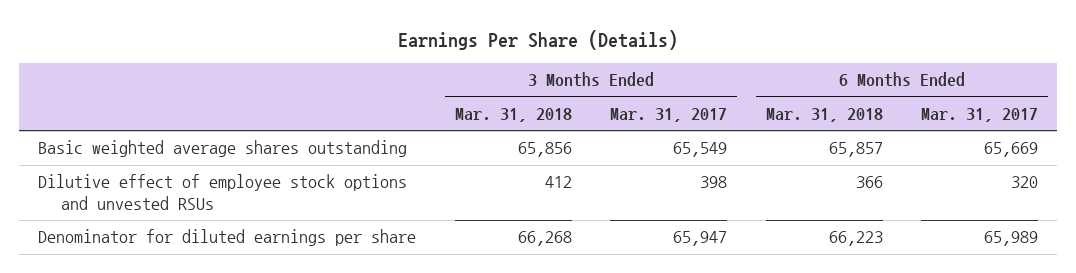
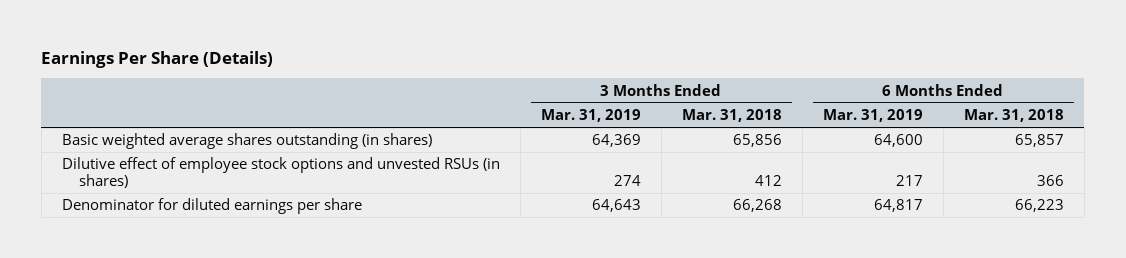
- | 3 Months Ended Mar. 31, 2018 | 3 Months Ended Mar. 31, 2017 | 6 Months Ended Mar. 31, 2018 | 6 Months Ended Mar. 31, 2017
+ | 3 Months Ended Mar. 31, 2019 | 3 Months Ended Mar. 31, 2018 | 6 Months Ended Mar. 31, 2019 | 6 Months Ended Mar. 31, 2018
- Basic weighted average shares outstanding | 65,856 | 65,549 | 65,857 | 65,669
- Dilutive effect of employee stock options and unvested RSUs | 412 | 398 | 366 | 320
+ Basic weighted average shares outstanding (in shares) | 64,369 | 65,856 | 64,600 | 65,857
+ Dilutive effect of employee stock options and unvested RSUs (in shares) | 274 | 412 | 217 | 366

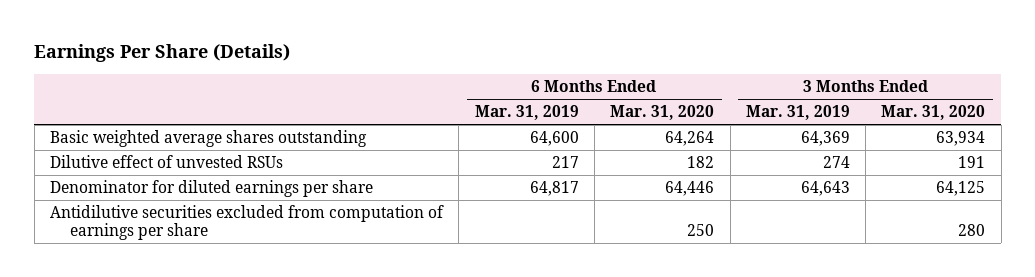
- | 3 Months Ended Mar. 31, 2019 | 3 Months Ended Mar. 31, 2018 | 6 Months Ended Mar. 31, 2019 | 6 Months Ended Mar. 31, 2018
+ | 6 Months Ended Mar. 31, 2019 | 6 Months Ended Mar. 31, 2020 | 3 Months Ended Mar. 31, 2019 | 3 Months Ended Mar. 31, 2020
- Basic weighted average shares outstanding (in shares) | 64,369 | 65,856 | 64,600 | 65,857
- Dilutive effect of employee stock options and unvested RSUs (in shares) | 274 | 412 | 217 | 366
+ Basic weighted average shares outstanding | 64,600 | 64,264 | 64,369 | 63,934
+ Dilutive effect of unvested RSUs | 217 | 182 | 274 | 191
+ Antidilutive securities excluded from computation of earnings per share | | 250 | | 280

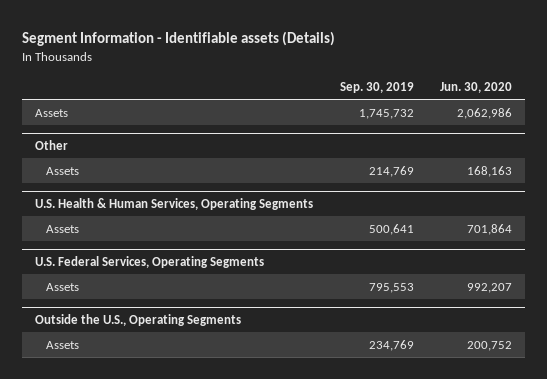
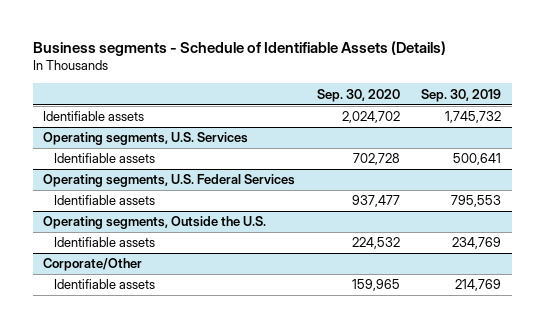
- Segment Information - Identifiable assets (Details)
+ Business segments - Schedule of Identifiable Assets (Details)
- | Sep. 30, 2019 | Jun. 30, 2020
+ | Sep. 30, 2020 | Sep. 30, 2019
- Assets | 1,745,732 | 2,062,986
- Other
- Assets | 214,769 | 168,163
- U.S. Health & Human Services, Operating Segments
- Assets | 500,641 | 701,864
- U.S. Federal Services, Operating Segments
- Assets | 795,553 | 992,207
- Outside the U.S., Operating Segments
- Assets | 234,769 | 200,752
+ Identifiable assets | 2,024,702 | 1,745,732
+ Operating segments, U.S. Services
+ Identifiable assets | 702,728 | 500,641
+ Operating segments, U.S. Federal Services
+ Identifiable assets | 937,477 | 795,553
+ Operating segments, Outside the U.S.
+ Identifiable assets | 224,532 | 234,769
+ Corporate/Other
+ Identifiable assets | 159,965 | 214,769

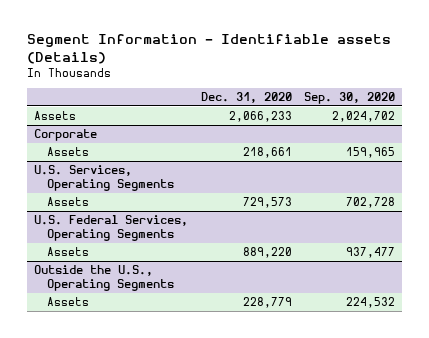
- Business segments - Schedule of Identifiable Assets (Details)
+ Segment Information - Identifiable assets (Details)
- | Sep. 30, 2020 | Sep. 30, 2019
+ | Dec. 31, 2020 | Sep. 30, 2020
- Identifiable assets | 2,024,702 | 1,745,732
- Operating segments, U.S. Services
- Identifiable assets | 702,728 | 500,641
- Operating segments, U.S. Federal Services
- Identifiable assets | 937,477 | 795,553
- Operating segments, Outside the U.S.
- Identifiable assets | 224,532 | 234,769
- Corporate/Other
- Identifiable assets | 159,965 | 214,769
+ Assets | 2,066,233 | 2,024,702
+ Corporate
+ Assets | 218,661 | 159,965
+ U.S. Services, Operating Segments
+ Assets | 729,573 | 702,728
+ U.S. Federal Services, Operating Segments
+ Assets | 889,220 | 937,477
+ Outside the U.S., Operating Segments
+ Assets | 228,779 | 224,532

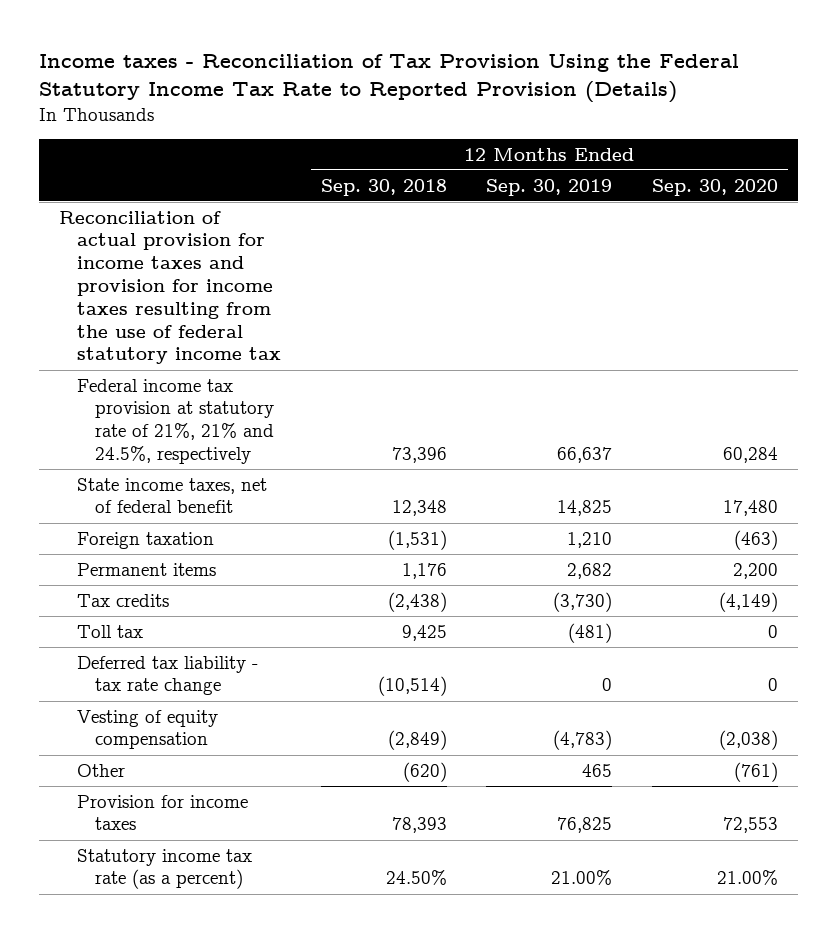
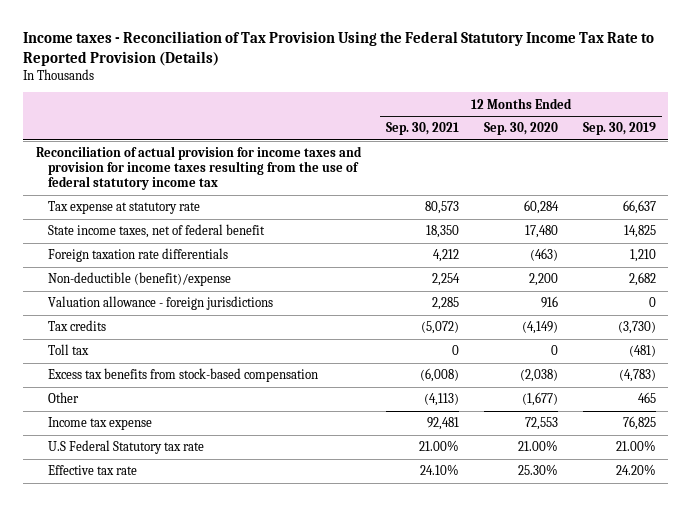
- | 12 Months Ended Sep. 30, 2018 | 12 Months Ended Sep. 30, 2019 | 12 Months Ended Sep. 30, 2020
+ | 12 Months Ended Sep. 30, 2021 | 12 Months Ended Sep. 30, 2020 | 12 Months Ended Sep. 30, 2019
- Federal income tax provision at statutory rate of 21%, 21% and 24.5%, respectively | 73,396 | 66,637 | 60,284
+ Tax expense at statutory rate | 80,573 | 60,284 | 66,637
- Foreign taxation | (1,531) | 1,210 | (463)
- Permanent items | 1,176 | 2,682 | 2,200
+ Foreign taxation rate differentials | 4,212 | (463) | 1,210
+ Non-deductible (benefit)/expense | 2,254 | 2,200 | 2,682
+ Valuation allowance - foreign jurisdictions | 2,285 | 916 | 0
- Deferred tax liability - tax rate change | (10,514) | 0 | 0
- Vesting of equity compensation | (2,849) | (4,783) | (2,038)
- Other | (620) | 465 | (761)
- Provision for income taxes | 78,393 | 76,825 | 72,553
- Statutory income tax rate (as a percent) | 24.50% | 21.00% | 21.00%
+ Excess tax benefits from stock-based compensation | (6,008) | (2,038) | (4,783)
+ Other | (4,113) | (1,677) | 465
+ Income tax expense | 92,481 | 72,553 | 76,825
+ U.S Federal Statutory tax rate | 21.00% | 21.00% | 21.00%
+ Effective tax rate | 24.10% | 25.30% | 24.20%

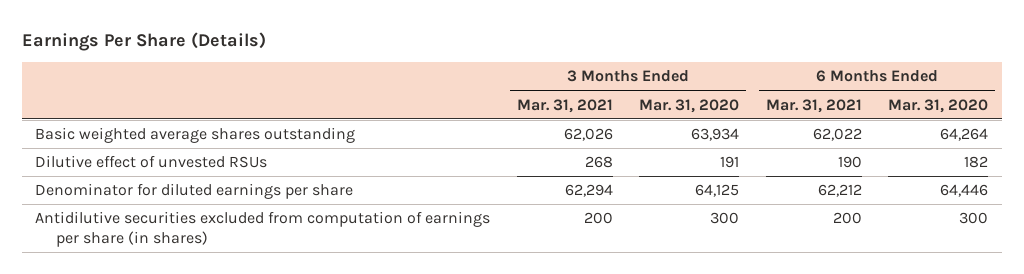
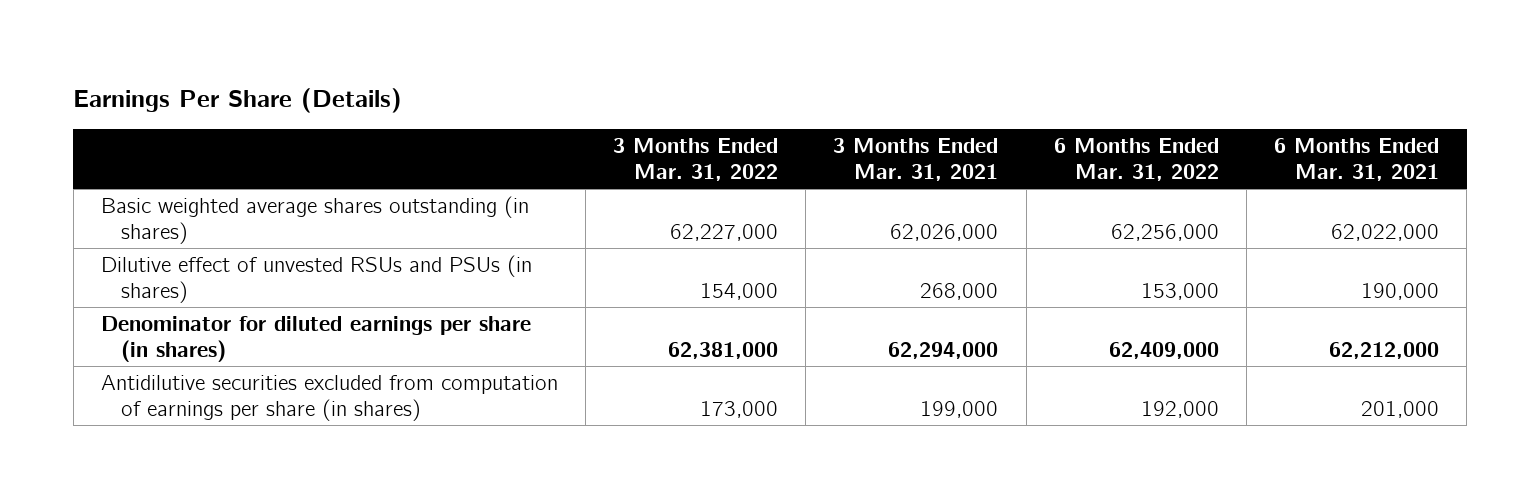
- | 3 Months Ended Mar. 31, 2021 | 3 Months Ended Mar. 31, 2020 | 6 Months Ended Mar. 31, 2021 | 6 Months Ended Mar. 31, 2020
+ | 3 Months Ended Mar. 31, 2022 | 3 Months Ended Mar. 31, 2021 | 6 Months Ended Mar. 31, 2022 | 6 Months Ended Mar. 31, 2021
- Basic weighted average shares outstanding | 62,026 | 63,934 | 62,022 | 64,264
- Dilutive effect of unvested RSUs | 268 | 191 | 190 | 182
- Denominator for diluted earnings per share | 62,294 | 64,125 | 62,212 | 64,446
- Antidilutive securities excluded from computation of earnings per share (in shares) | 200 | 300 | 200 | 300
+ Basic weighted average shares outstanding (in shares) | 62,227,000 | 62,026,000 | 62,256,000 | 62,022,000
+ Dilutive effect of unvested RSUs and PSUs (in shares) | 154,000 | 268,000 | 153,000 | 190,000
+ Denominator for diluted earnings per share (in shares) | 62,381,000 | 62,294,000 | 62,409,000 | 62,212,000
+ Antidilutive securities excluded from computation of earnings per share (in shares) | 173,000 | 199,000 | 192,000 | 201,000

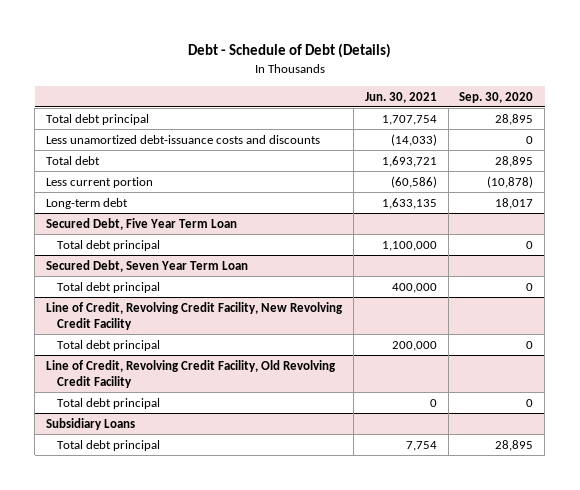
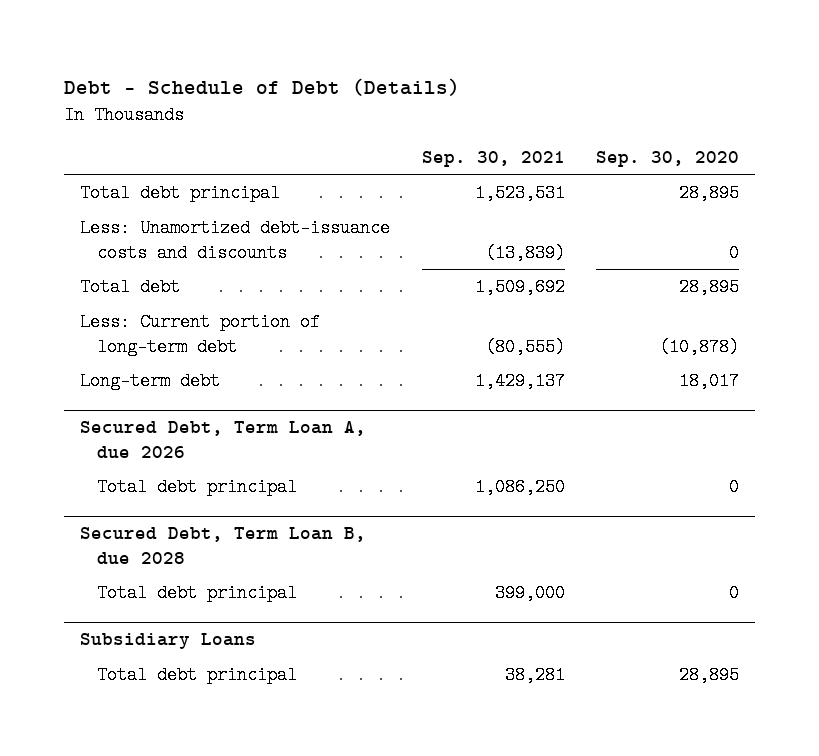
- | Jun. 30, 2021 | Sep. 30, 2020
+ | Sep. 30, 2021 | Sep. 30, 2020
- Less unamortized debt-issuance costs and discounts | (14,033) | 0
+ Less: Unamortized debt-issuance costs and discounts | (13,839) | 0
- Less current portion | (60,586) | (10,878)
+ Less: Current portion of long-term debt | (80,555) | (10,878)
- Secured Debt, Five Year Term Loan
- Total debt principal | 1,100,000 | 0
- Secured Debt, Seven Year Term Loan
- Total debt principal | 400,000 | 0
- Line of Credit, Revolving Credit Facility, New Revolving Credit Facility
+ Secured Debt, Term Loan A, due 2026
- Line of Credit, Revolving Credit Facility, Old Revolving Credit Facility
+ Secured Debt, Term Loan B, due 2028

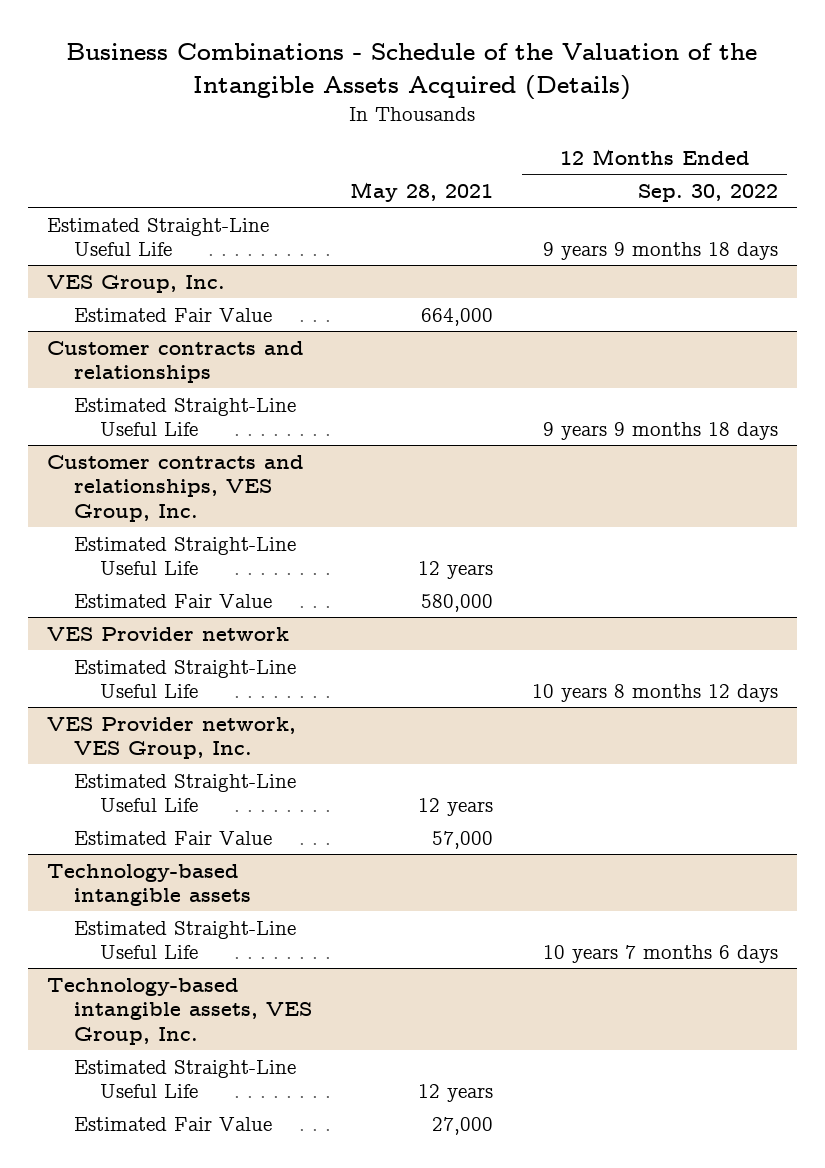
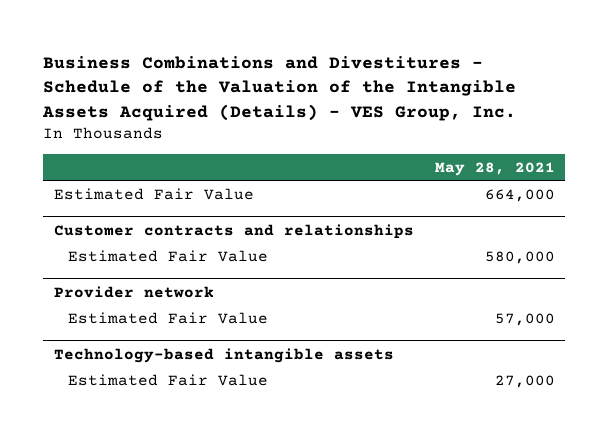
- Business Combinations - Schedule of the Valuation of the Intangible Assets Acquired (Details)
+ Business Combinations and Divestitures - Schedule of the Valuation of the Intangible Assets Acquired (Details) - VES Group, Inc.
- | May 28, 2021 | 12 Months Ended Sep. 30, 2022
+ | May 28, 2021
- Estimated Straight-Line Useful Life | | 9 years 9 months 18 days
- VES Group, Inc.
@ Customer contracts and relationships
- Estimated Straight-Line Useful Life | | 9 years 9 months 18 days
- Customer contracts and relationships, VES Group, Inc.
- Estimated Straight-Line Useful Life | 12 years |
- VES Provider network
- Estimated Straight-Line Useful Life | | 10 years 8 months 12 days
- VES Provider network, VES Group, Inc.
- Estimated Straight-Line Useful Life | 12 years |
+ Provider network
@ Technology-based intangible assets
- Estimated Straight-Line Useful Life | | 10 years 7 months 6 days
- Technology-based intangible assets, VES Group, Inc.
- Estimated Straight-Line Useful Life | 12 years |

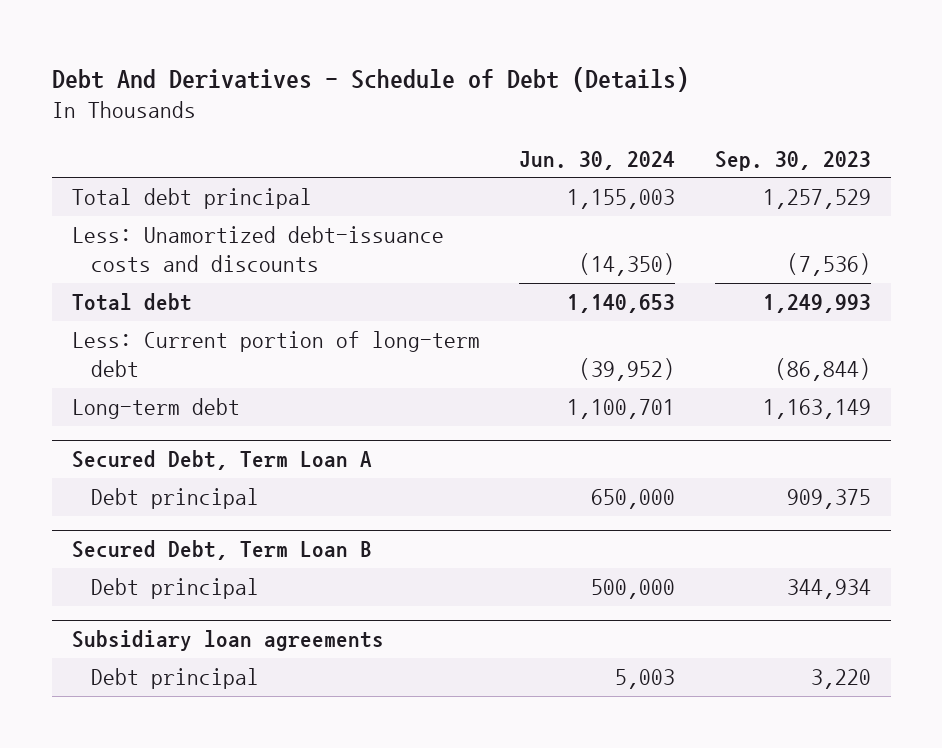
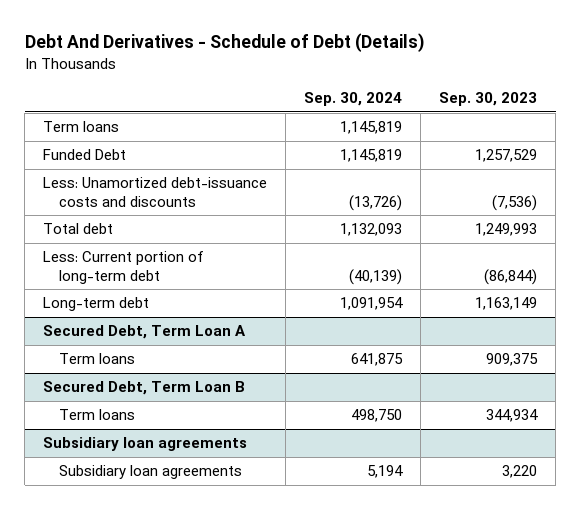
- | Jun. 30, 2024 | Sep. 30, 2023
+ | Sep. 30, 2024 | Sep. 30, 2023
- Total debt principal | 1,155,003 | 1,257,529
+ Term loans | 1,145,819 |
+ Funded Debt | 1,145,819 | 1,257,529
@ Secured Debt, Term Loan A
- Debt principal | 650,000 | 909,375
+ Term loans | 641,875 | 909,375
@ Secured Debt, Term Loan B
- Debt principal | 500,000 | 344,934
+ Term loans | 498,750 | 344,934
@ Subsidiary loan agreements
- Debt principal | 5,003 | 3,220
+ Subsidiary loan agreements | 5,194 | 3,220

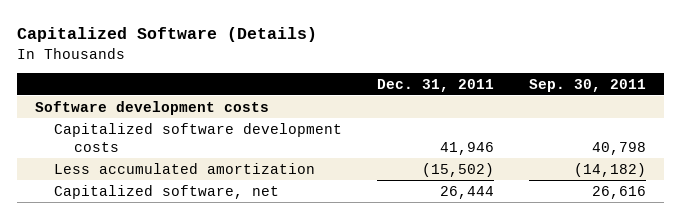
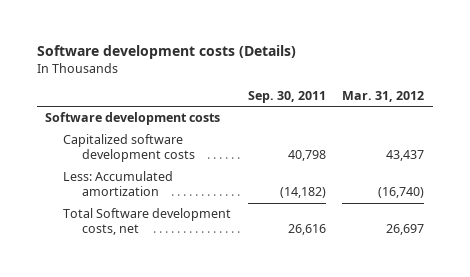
- Capitalized Software (Details)
+ Software development costs (Details)
- | Dec. 31, 2011 | Sep. 30, 2011
+ | Sep. 30, 2011 | Mar. 31, 2012
- Less accumulated amortization | (15,502) | (14,182)
- Capitalized software, net | 26,444 | 26,616
+ Less: Accumulated amortization | (14,182) | (16,740)
+ Total Software development costs, net | 26,616 | 26,697

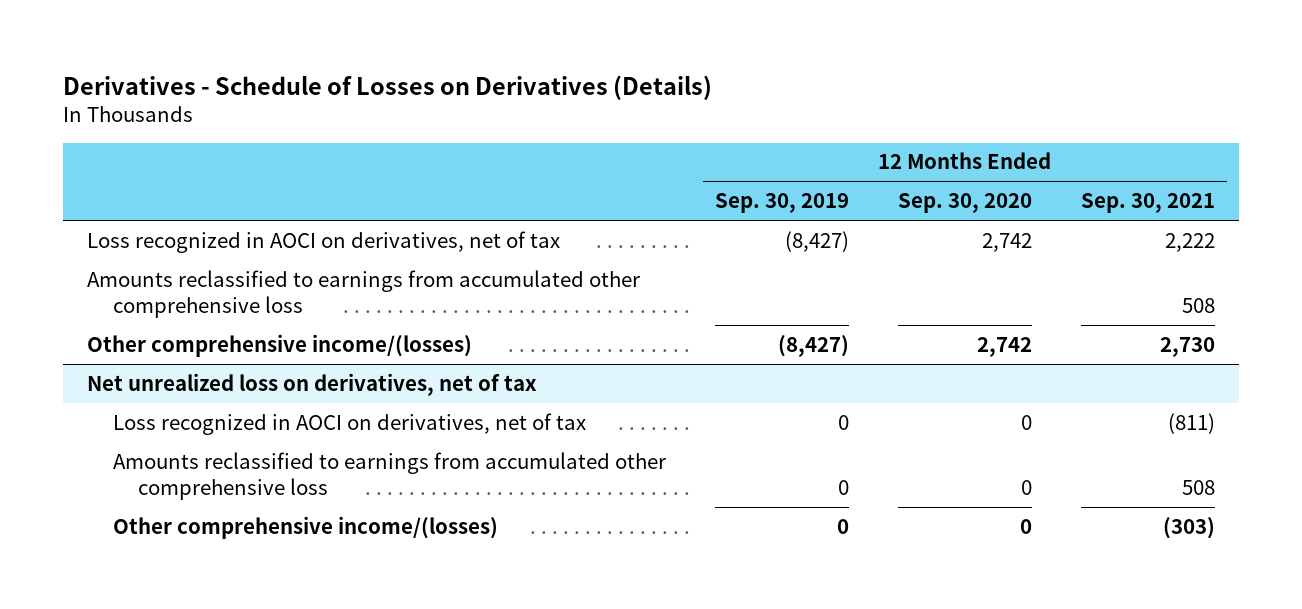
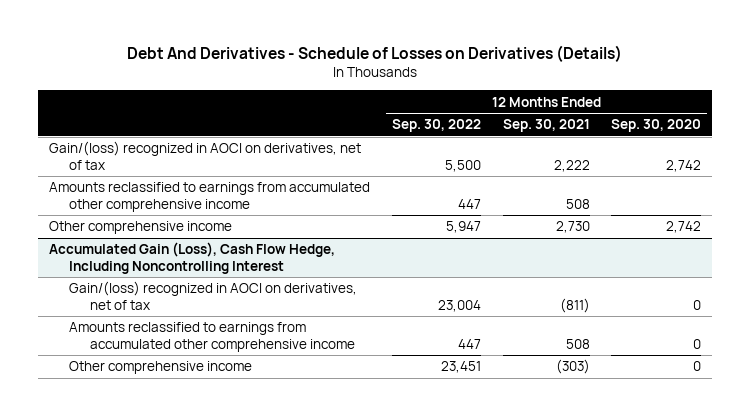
- Derivatives - Schedule of Losses on Derivatives (Details)
+ Debt And Derivatives - Schedule of Losses on Derivatives (Details)
- | 12 Months Ended Sep. 30, 2019 | 12 Months Ended Sep. 30, 2020 | 12 Months Ended Sep. 30, 2021
+ | 12 Months Ended Sep. 30, 2022 | 12 Months Ended Sep. 30, 2021 | 12 Months Ended Sep. 30, 2020
- Loss recognized in AOCI on derivatives, net of tax | (8,427) | 2,742 | 2,222
- Amounts reclassified to earnings from accumulated other comprehensive loss | | | 508
- Other comprehensive income/(losses) | (8,427) | 2,742 | 2,730
- Net unrealized loss on derivatives, net of tax
- Loss recognized in AOCI on derivatives, net of tax | 0 | 0 | (811)
- Amounts reclassified to earnings from accumulated other comprehensive loss | 0 | 0 | 508
- Other comprehensive income/(losses) | 0 | 0 | (303)
+ Gain/(loss) recognized in AOCI on derivatives, net of tax | 5,500 | 2,222 | 2,742
+ Amounts reclassified to earnings from accumulated other comprehensive income | 447 | 508 |
+ Other comprehensive income | 5,947 | 2,730 | 2,742
+ Accumulated Gain (Loss), Cash Flow Hedge, Including Noncontrolling Interest
+ Gain/(loss) recognized in AOCI on derivatives, net of tax | 23,004 | (811) | 0
+ Amounts reclassified to earnings from accumulated other comprehensive income | 447 | 508 | 0
+ Other comprehensive income | 23,451 | (303) | 0

